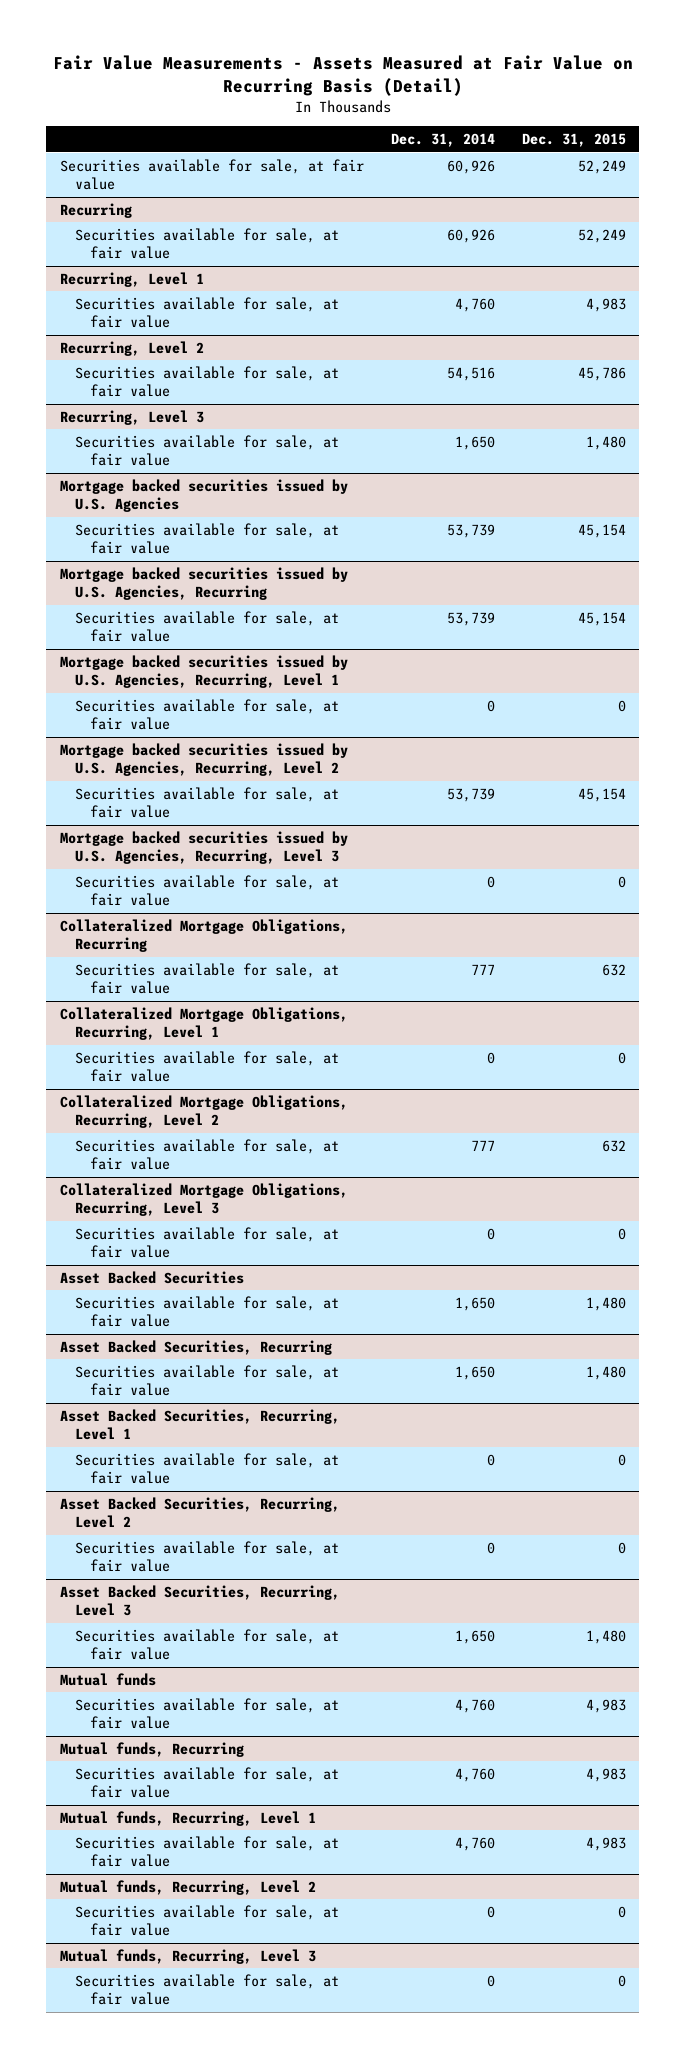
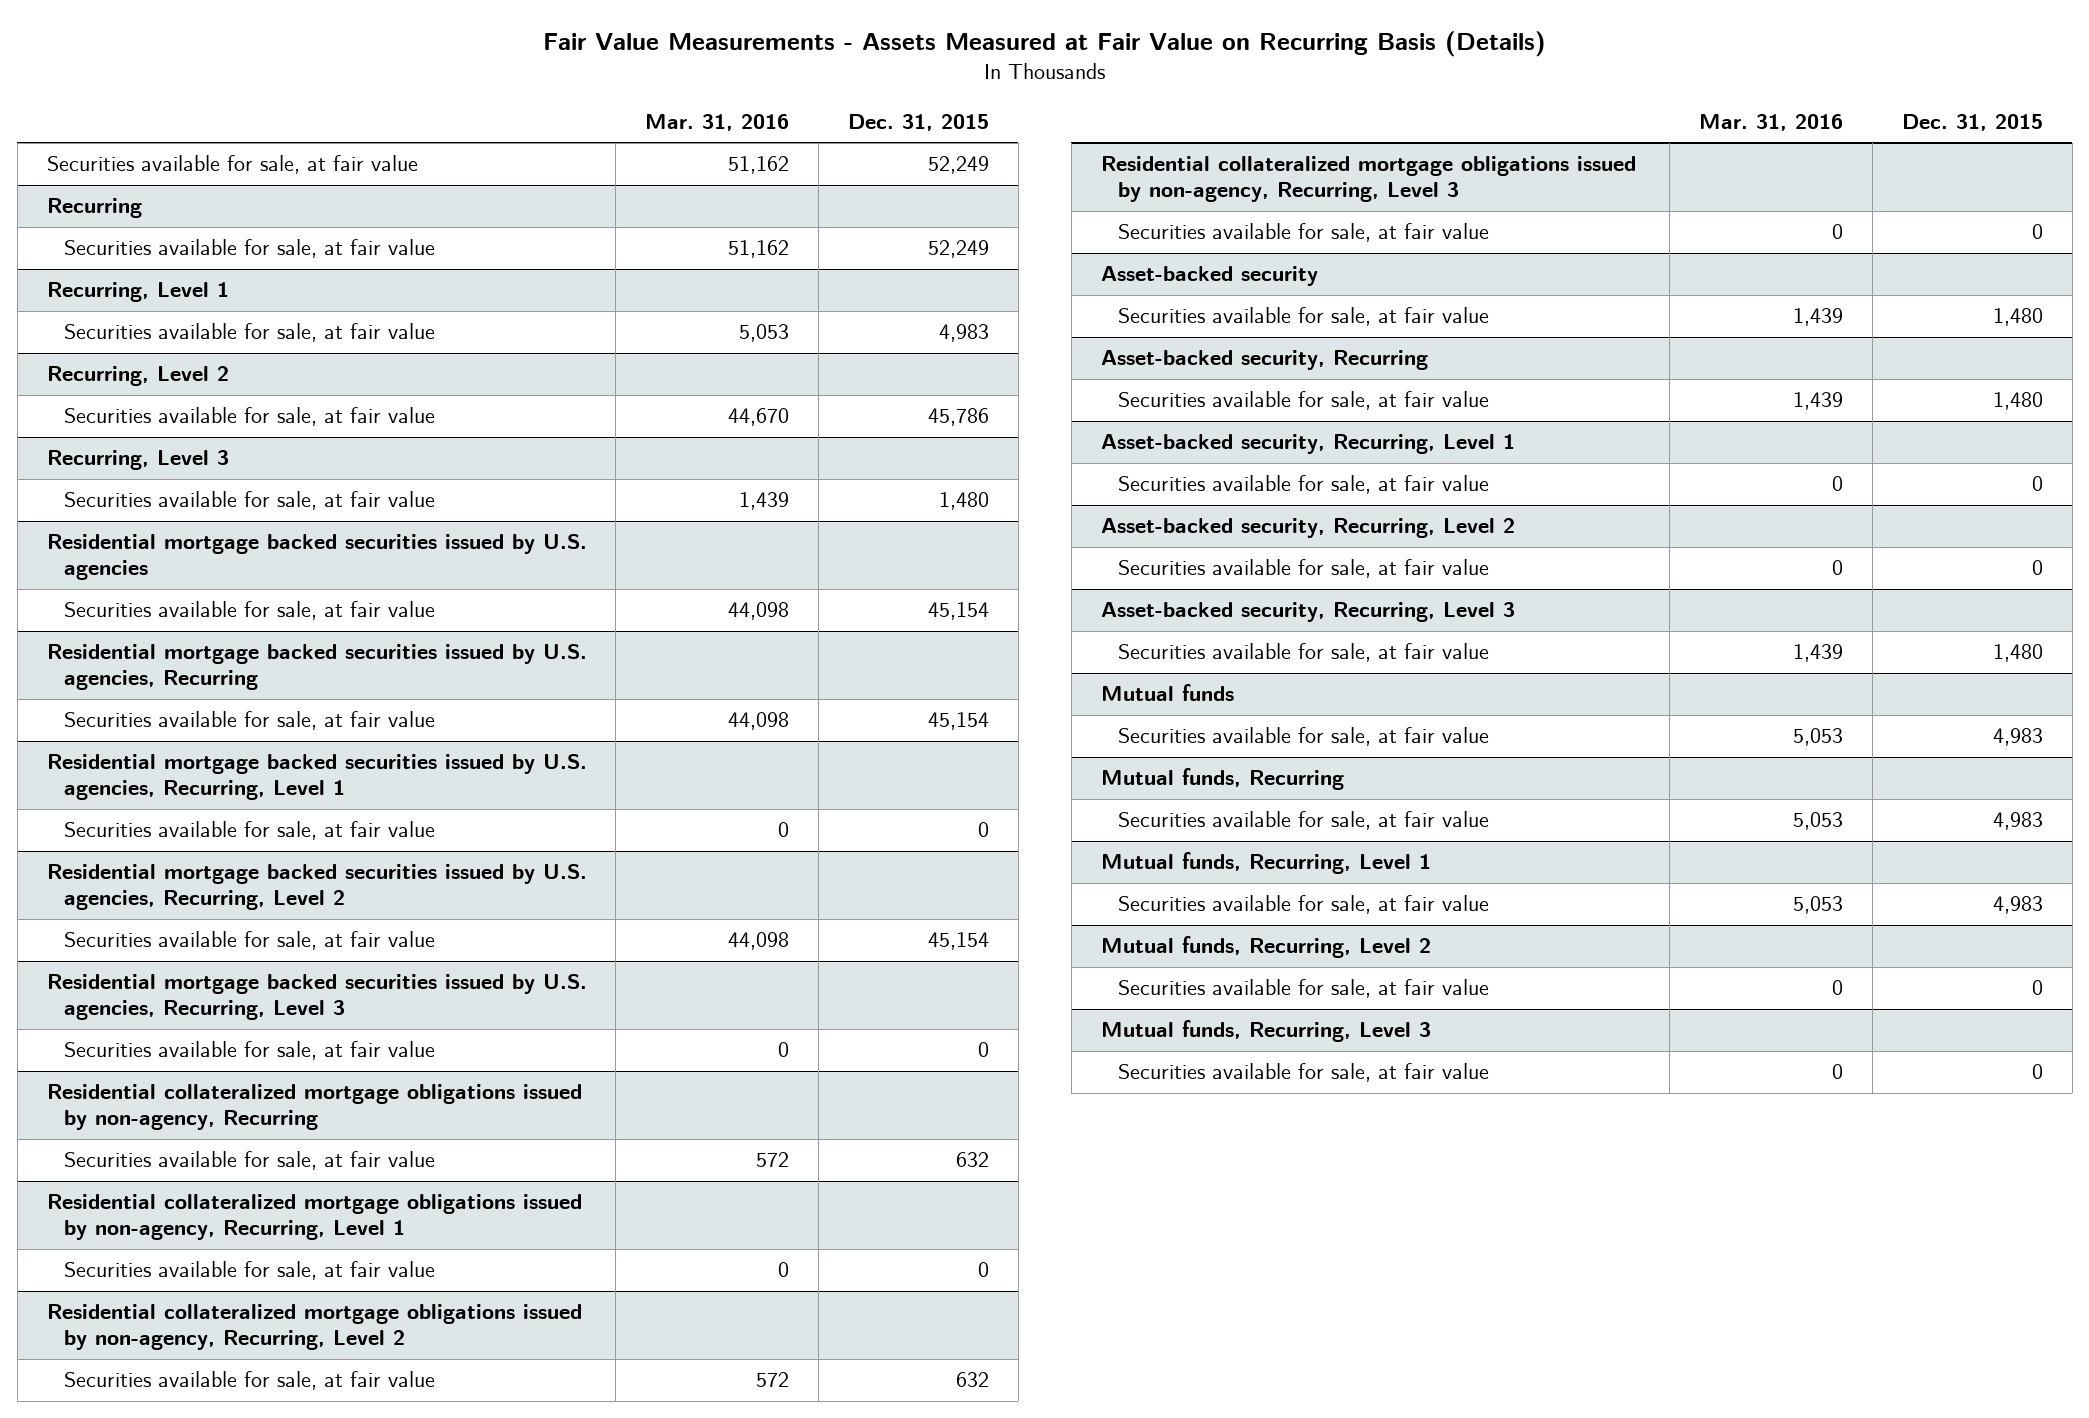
- Fair Value Measurements - Assets Measured at Fair Value on Recurring Basis (Detail)
+ Fair Value Measurements - Assets Measured at Fair Value on Recurring Basis (Details)
- | Dec. 31, 2014 | Dec. 31, 2015
+ | Mar. 31, 2016 | Dec. 31, 2015
- Mortgage backed securities issued by U.S. Agencies
+ Residential mortgage backed securities issued by U.S. agencies
- Mortgage backed securities issued by U.S. Agencies, Recurring
+ Residential mortgage backed securities issued by U.S. agencies, Recurring
- Mortgage backed securities issued by U.S. Agencies, Recurring, Level 1
+ Residential mortgage backed securities issued by U.S. agencies, Recurring, Level 1
- Mortgage backed securities issued by U.S. Agencies, Recurring, Level 2
+ Residential mortgage backed securities issued by U.S. agencies, Recurring, Level 2
- Mortgage backed securities issued by U.S. Agencies, Recurring, Level 3
+ Residential mortgage backed securities issued by U.S. agencies, Recurring, Level 3
- Collateralized Mortgage Obligations, Recurring
+ Residential collateralized mortgage obligations issued by non-agency, Recurring
- Collateralized Mortgage Obligations, Recurring, Level 1
+ Residential collateralized mortgage obligations issued by non-agency, Recurring, Level 1
- Collateralized Mortgage Obligations, Recurring, Level 2
+ Residential collateralized mortgage obligations issued by non-agency, Recurring, Level 2
- Collateralized Mortgage Obligations, Recurring, Level 3
+ Residential collateralized mortgage obligations issued by non-agency, Recurring, Level 3
- Asset Backed Securities
+ Asset-backed security
- Asset Backed Securities, Recurring
+ Asset-backed security, Recurring
- Asset Backed Securities, Recurring, Level 1
+ Asset-backed security, Recurring, Level 1
- Asset Backed Securities, Recurring, Level 2
+ Asset-backed security, Recurring, Level 2
- Asset Backed Securities, Recurring, Level 3
+ Asset-backed security, Recurring, Level 3

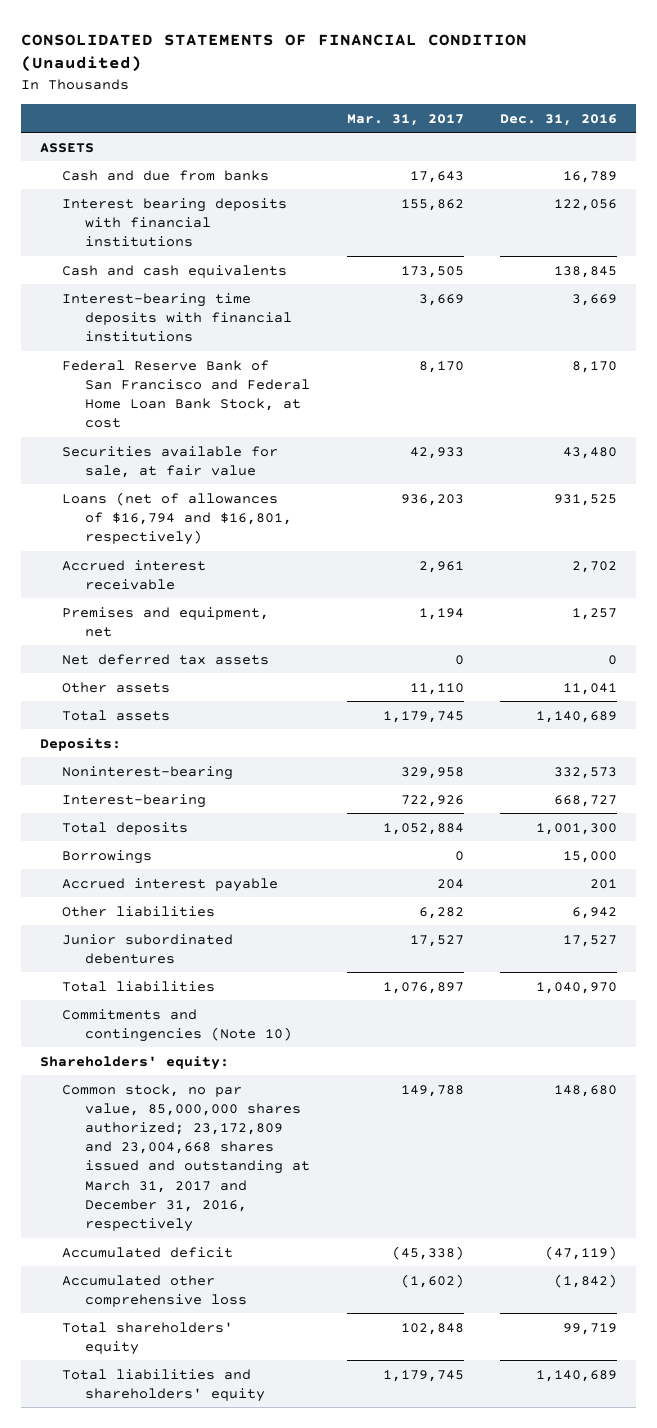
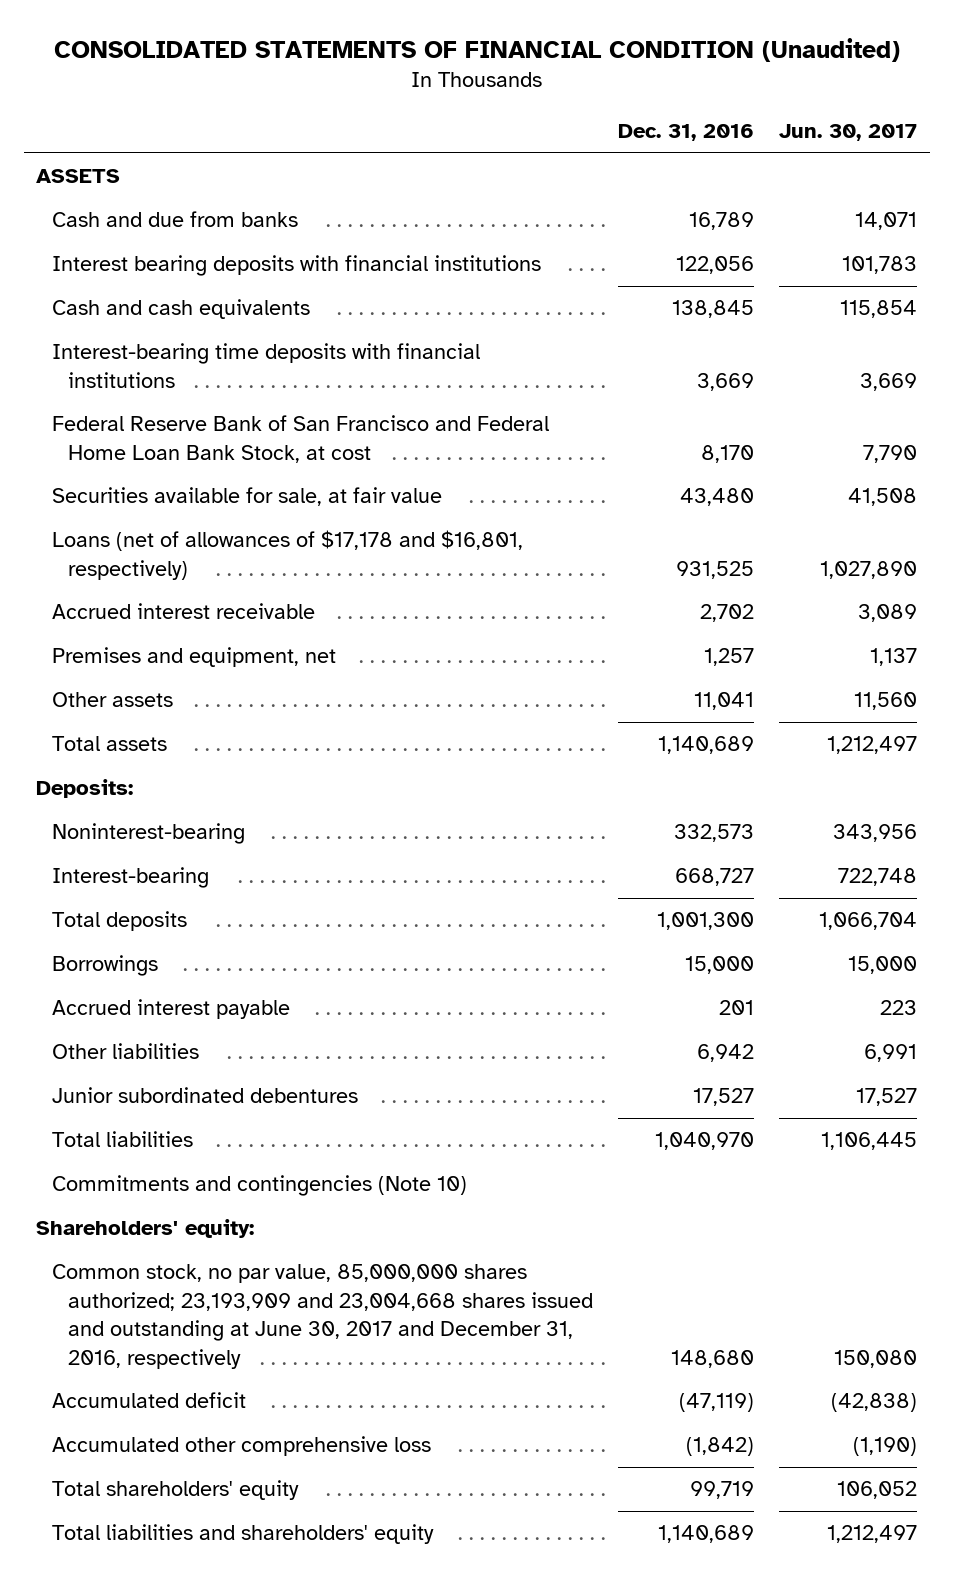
- | Mar. 31, 2017 | Dec. 31, 2016
+ | Dec. 31, 2016 | Jun. 30, 2017
- Loans (net of allowances of $16,794 and $16,801, respectively) | 936,203 | 931,525
+ Loans (net of allowances of $17,178 and $16,801, respectively) | 931,525 | 1,027,890
- Net deferred tax assets | 0 | 0
- Common stock, no par value, 85,000,000 shares authorized; 23,172,809 and 23,004,668 shares issued and outstanding at March 31, 2017 and December 31, 2016, respectively | 149,788 | 148,680
+ Common stock, no par value, 85,000,000 shares authorized; 23,193,909 and 23,004,668 shares issued and outstanding at June 30, 2017 and December 31, 2016, respectively | 148,680 | 150,080

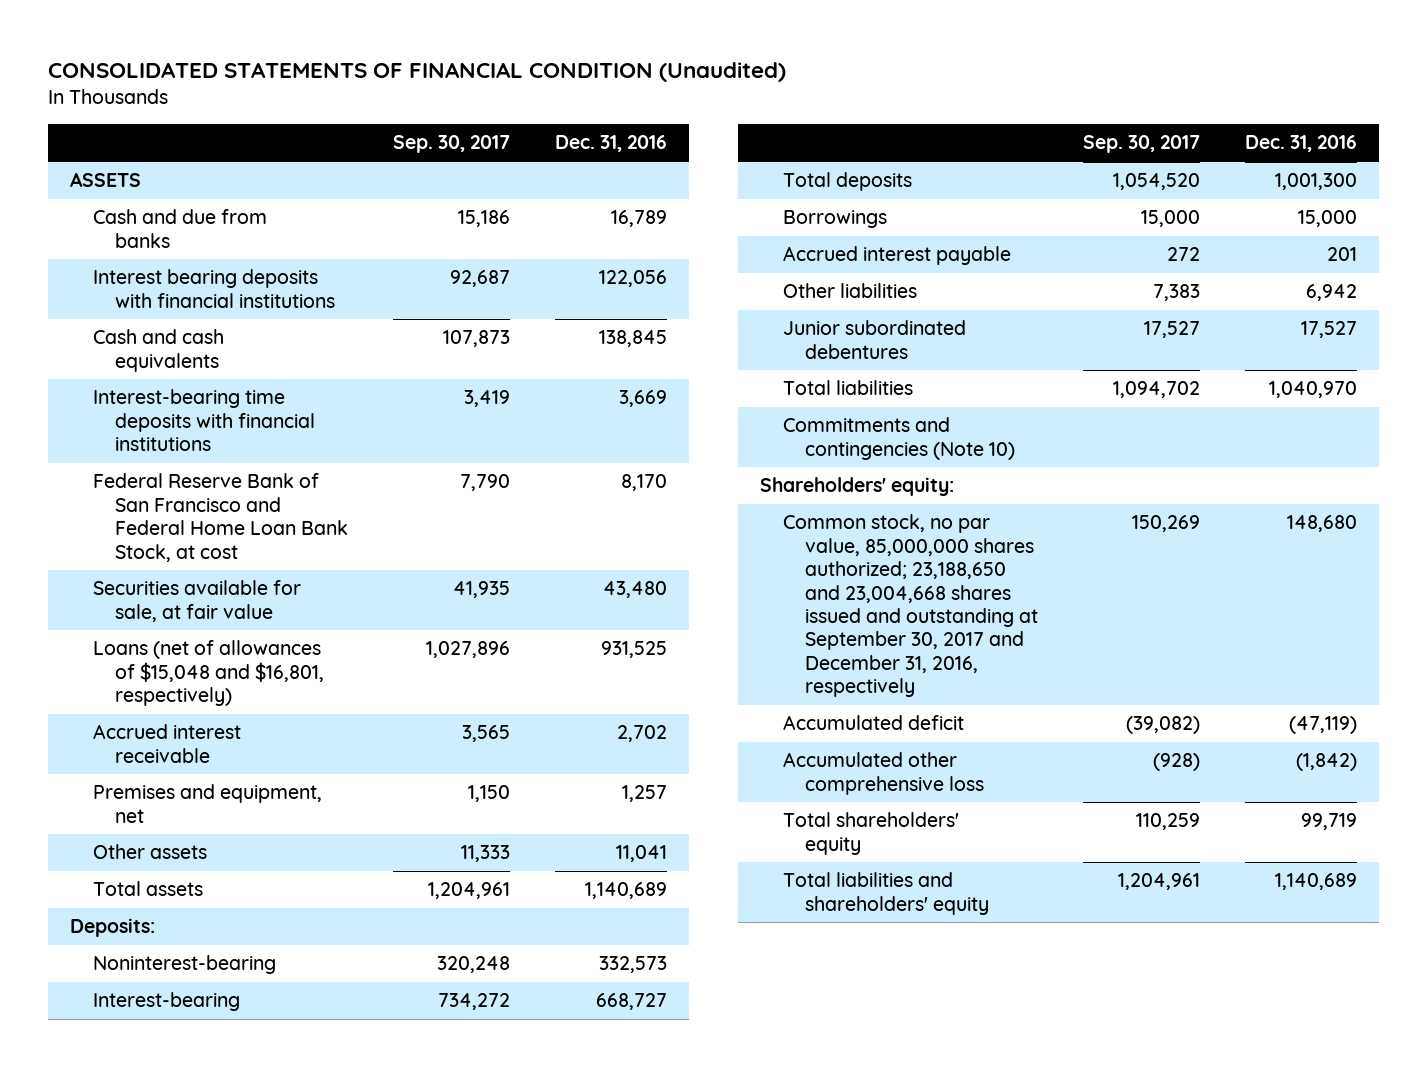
- | Dec. 31, 2016 | Jun. 30, 2017
+ | Sep. 30, 2017 | Dec. 31, 2016
- Loans (net of allowances of $17,178 and $16,801, respectively) | 931,525 | 1,027,890
+ Loans (net of allowances of $15,048 and $16,801, respectively) | 1,027,896 | 931,525
- Common stock, no par value, 85,000,000 shares authorized; 23,193,909 and 23,004,668 shares issued and outstanding at June 30, 2017 and December 31, 2016, respectively | 148,680 | 150,080
+ Common stock, no par value, 85,000,000 shares authorized; 23,188,650 and 23,004,668 shares issued and outstanding at September 30, 2017 and December 31, 2016, respectively | 150,269 | 148,680

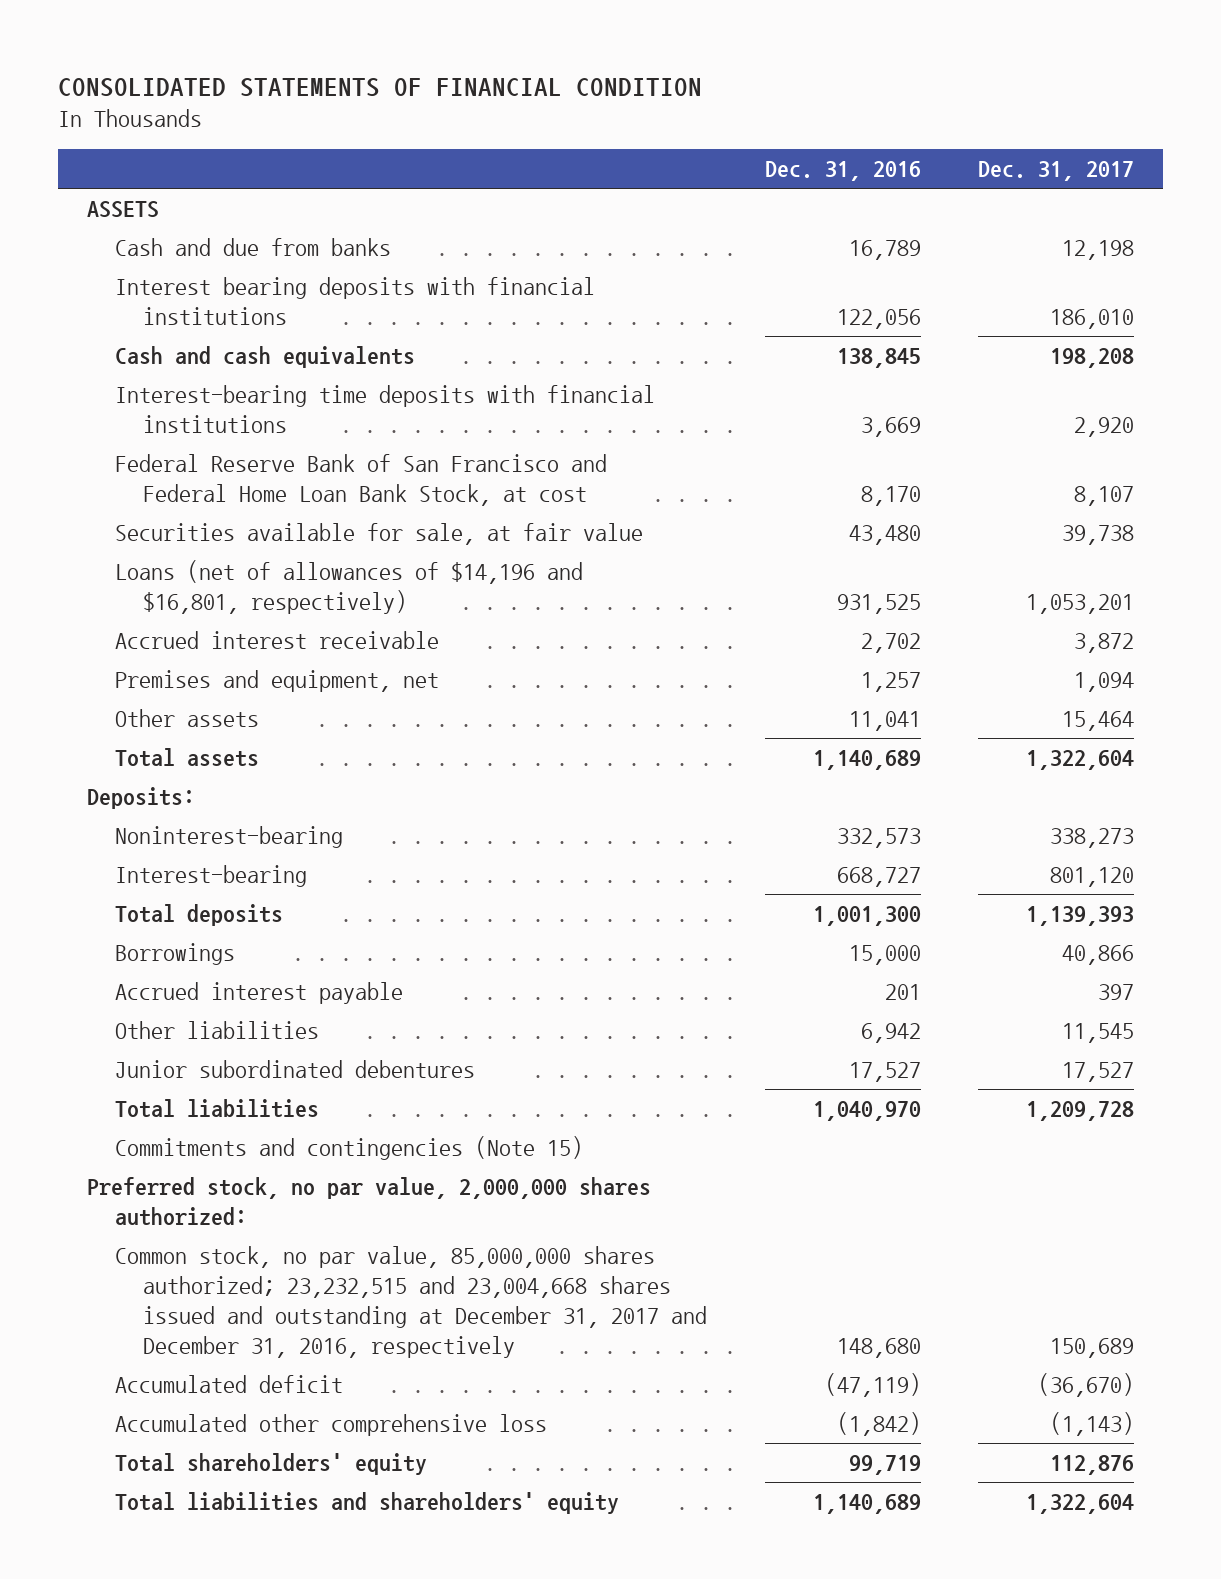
- CONSOLIDATED STATEMENTS OF FINANCIAL CONDITION (Unaudited)
+ CONSOLIDATED STATEMENTS OF FINANCIAL CONDITION
- | Sep. 30, 2017 | Dec. 31, 2016
+ | Dec. 31, 2016 | Dec. 31, 2017
- Loans (net of allowances of $15,048 and $16,801, respectively) | 1,027,896 | 931,525
+ Loans (net of allowances of $14,196 and $16,801, respectively) | 931,525 | 1,053,201
- Commitments and contingencies (Note 10)
- Shareholders' equity:
- Common stock, no par value, 85,000,000 shares authorized; 23,188,650 and 23,004,668 shares issued and outstanding at September 30, 2017 and December 31, 2016, respectively | 150,269 | 148,680
+ Commitments and contingencies (Note 15)
+ Preferred stock, no par value, 2,000,000 shares authorized:
+ Common stock, no par value, 85,000,000 shares authorized; 23,232,515 and 23,004,668 shares issued and outstanding at December 31, 2017 and December 31, 2016, respectively | 148,680 | 150,689

